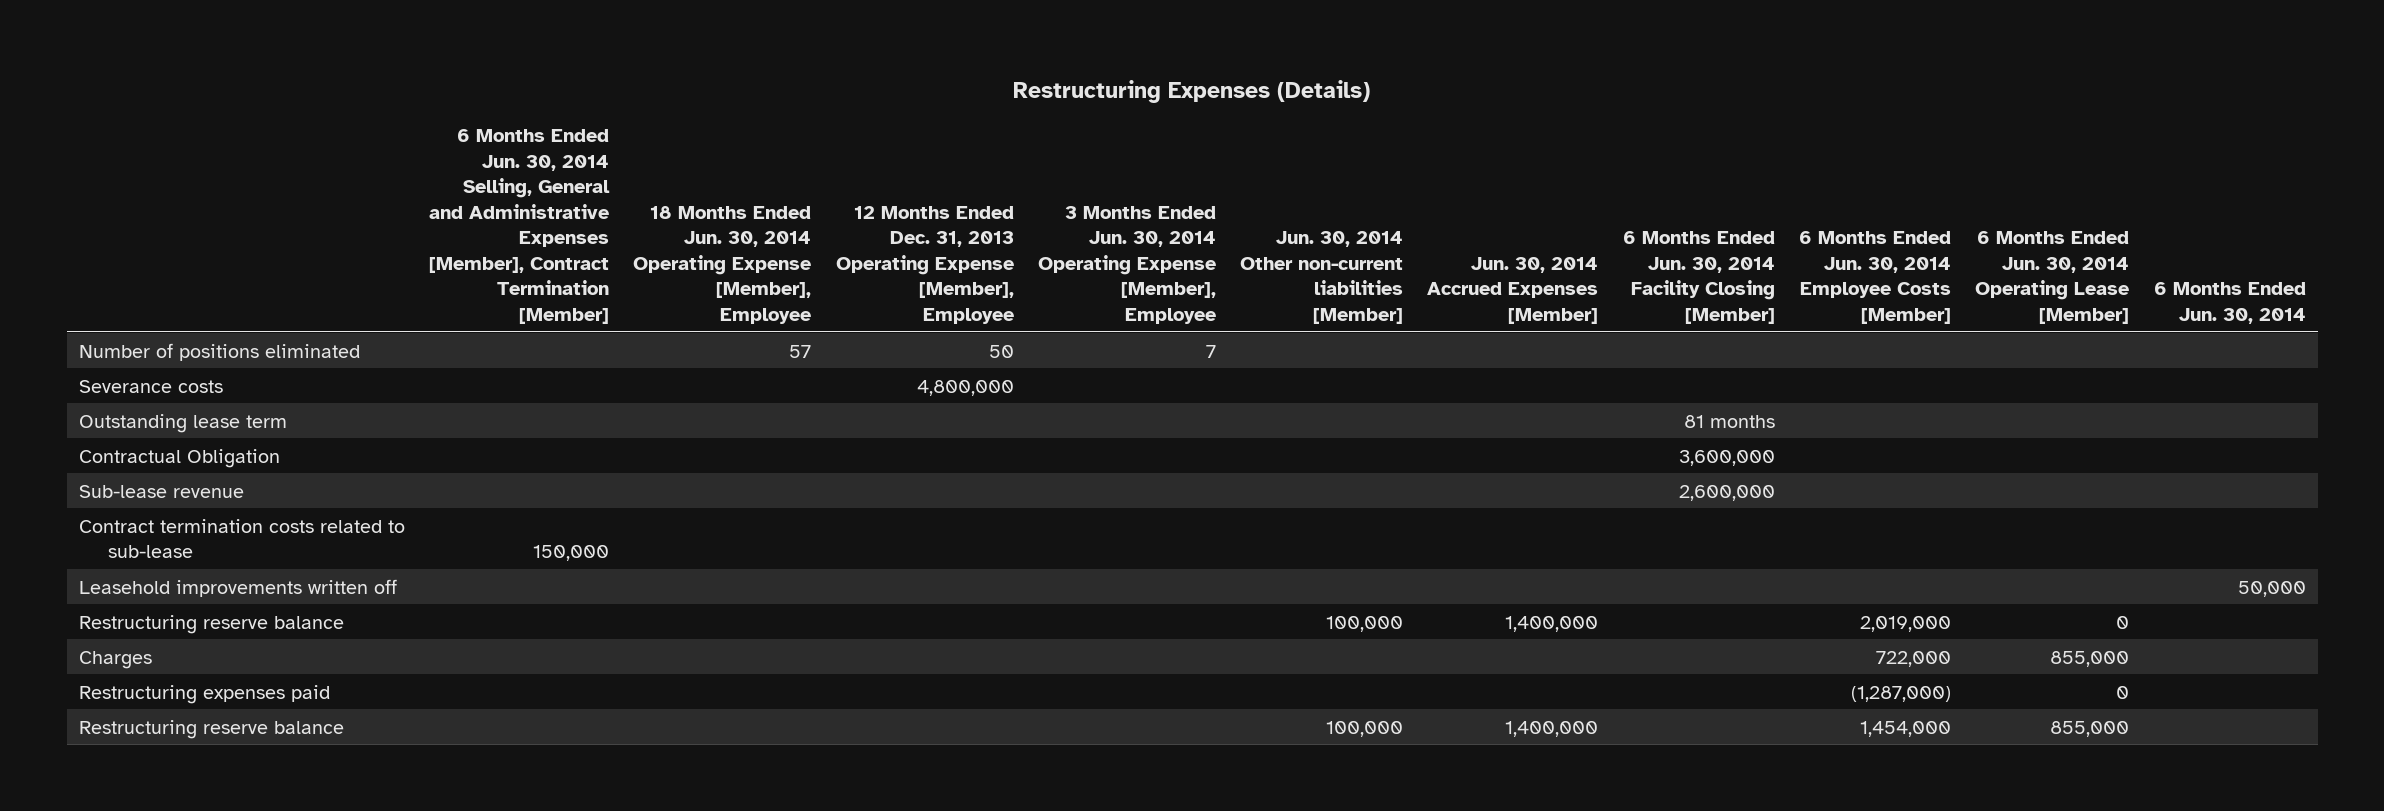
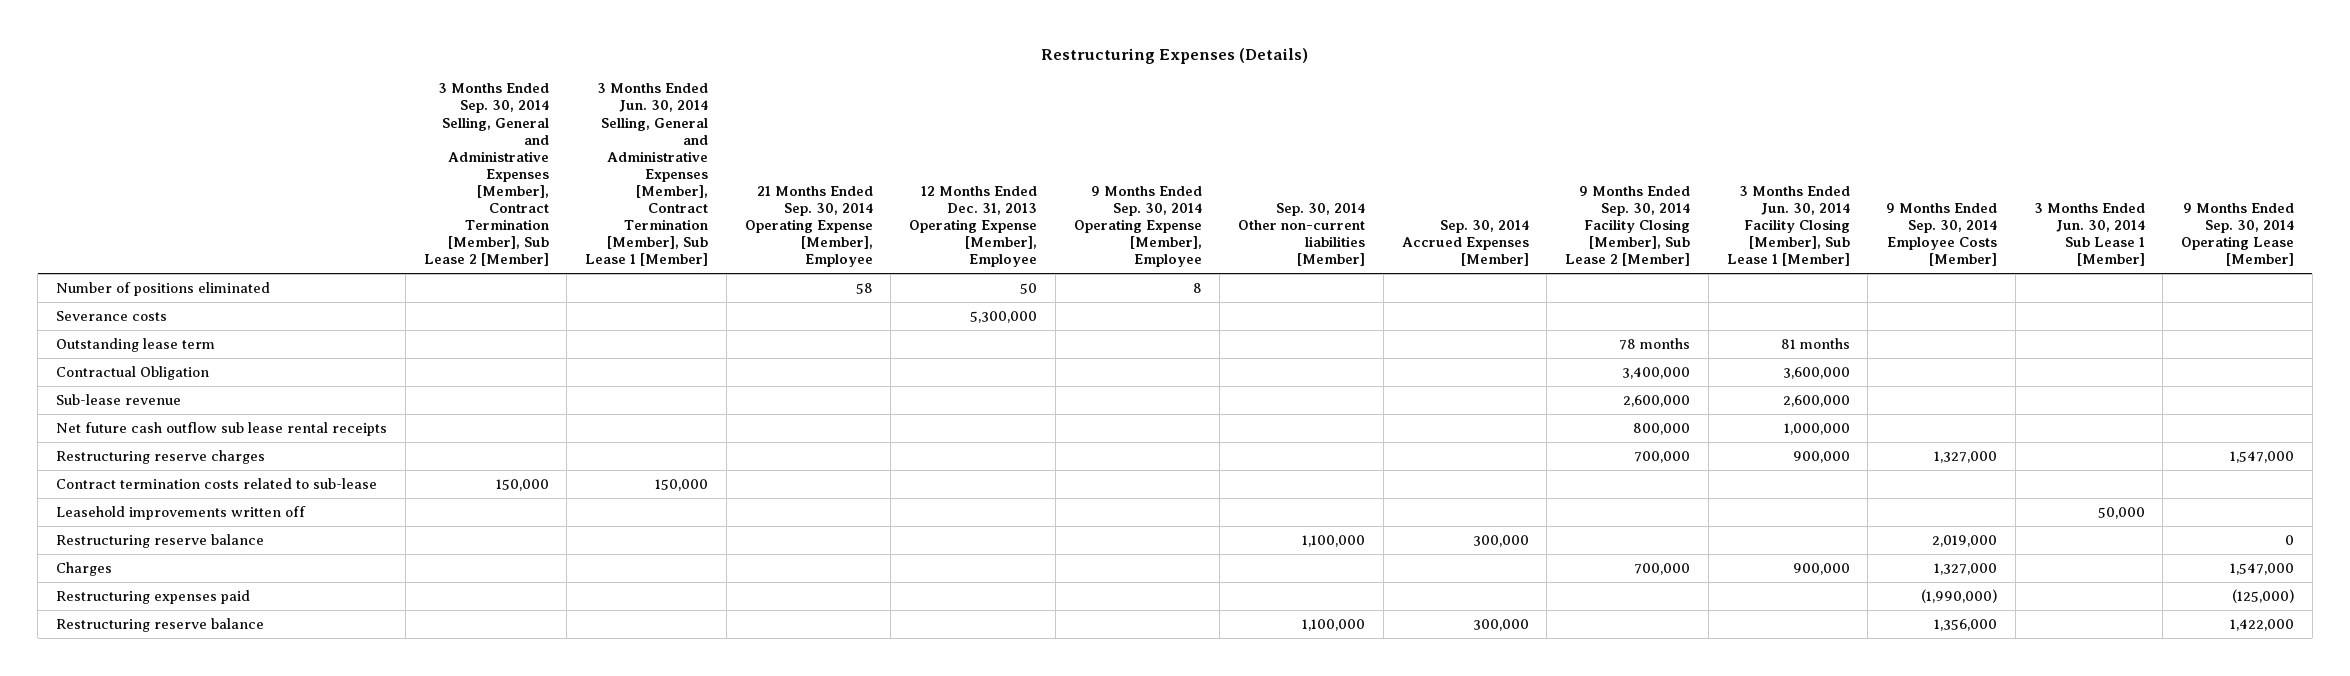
- | 6 Months Ended Jun. 30, 2014 Selling, General and Administrative Expenses [Member], Contract Termination [Member] | 18 Months Ended Jun. 30, 2014 Operating Expense [Member], Employee | 12 Months Ended Dec. 31, 2013 Operating Expense [Member], Employee | 3 Months Ended Jun. 30, 2014 Operating Expense [Member], Employee | Jun. 30, 2014 Other non-current liabilities [Member] | Jun. 30, 2014 Accrued Expenses [Member] | 6 Months Ended Jun. 30, 2014 Facility Closing [Member] | 6 Months Ended Jun. 30, 2014 Employee Costs [Member] | 6 Months Ended Jun. 30, 2014 Operating Lease [Member] | 6 Months Ended Jun. 30, 2014
+ | 3 Months Ended Sep. 30, 2014 Selling, General and Administrative Expenses [Member], Contract Termination [Member], Sub Lease 2 [Member] | 3 Months Ended Jun. 30, 2014 Selling, General and Administrative Expenses [Member], Contract Termination [Member], Sub Lease 1 [Member] | 21 Months Ended Sep. 30, 2014 Operating Expense [Member], Employee | 12 Months Ended Dec. 31, 2013 Operating Expense [Member], Employee | 9 Months Ended Sep. 30, 2014 Operating Expense [Member], Employee | Sep. 30, 2014 Other non-current liabilities [Member] | Sep. 30, 2014 Accrued Expenses [Member] | 9 Months Ended Sep. 30, 2014 Facility Closing [Member], Sub Lease 2 [Member] | 3 Months Ended Jun. 30, 2014 Facility Closing [Member], Sub Lease 1 [Member] | 9 Months Ended Sep. 30, 2014 Employee Costs [Member] | 3 Months Ended Jun. 30, 2014 Sub Lease 1 [Member] | 9 Months Ended Sep. 30, 2014 Operating Lease [Member]
- Severance costs | | | 4,800,000 | | | | | | |
+ Severance costs | | | | 5,300,000 | | | | | | | |
+ Net future cash outflow sub lease rental receipts | | | | | | | | 800,000 | 1,000,000 | | |
+ Restructuring reserve charges | | | | | | | | 700,000 | 900,000 | 1,327,000 | | 1,547,000

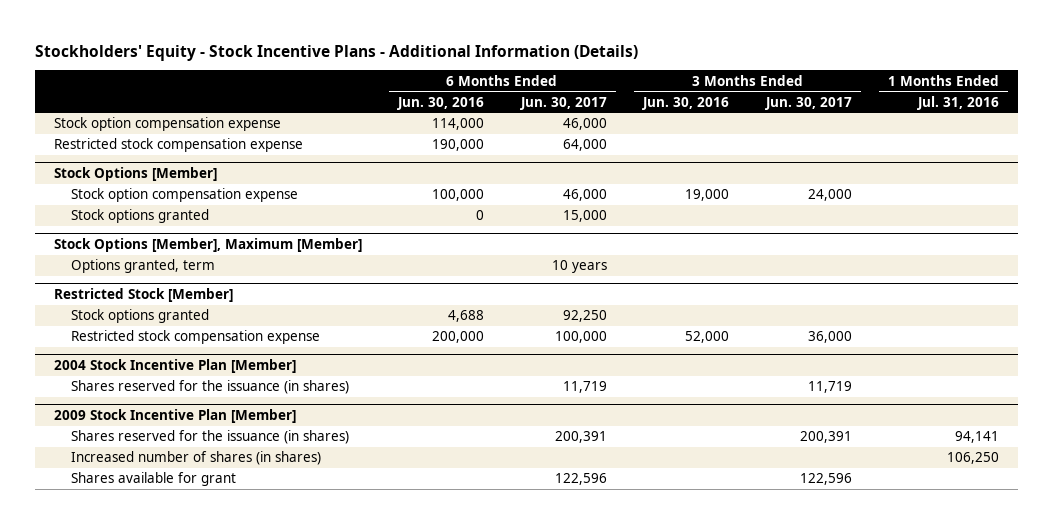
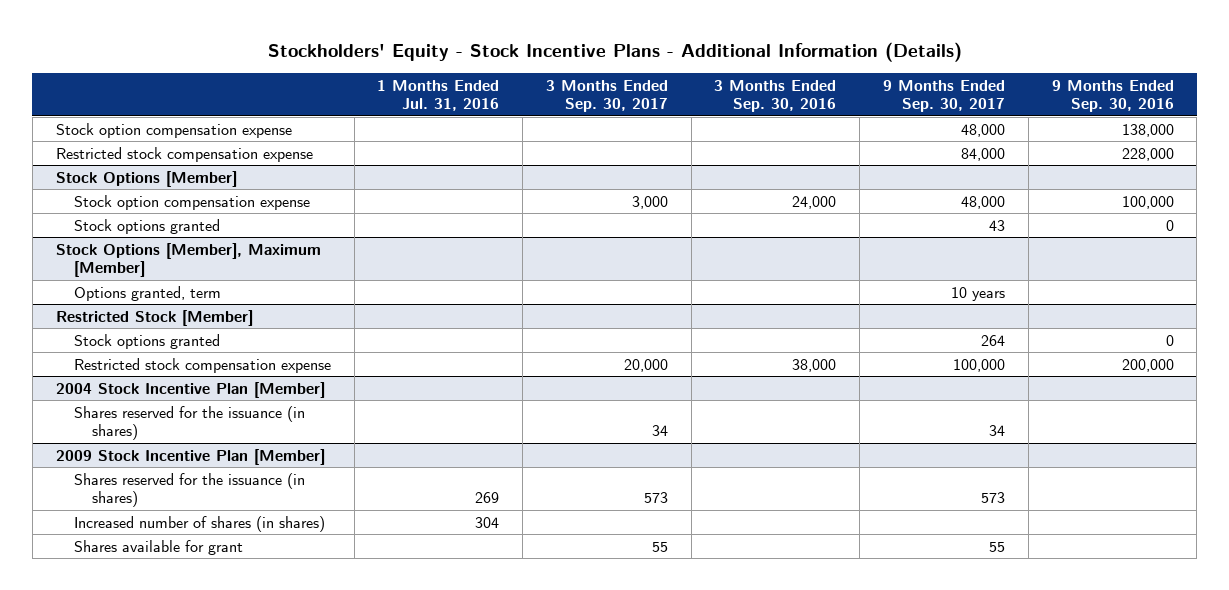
- | 6 Months Ended Jun. 30, 2016 | 6 Months Ended Jun. 30, 2017 | 3 Months Ended Jun. 30, 2016 | 3 Months Ended Jun. 30, 2017 | 1 Months Ended Jul. 31, 2016
+ | 1 Months Ended Jul. 31, 2016 | 3 Months Ended Sep. 30, 2017 | 3 Months Ended Sep. 30, 2016 | 9 Months Ended Sep. 30, 2017 | 9 Months Ended Sep. 30, 2016
@ 2009 Stock Incentive Plan [Member]
- Shares reserved for the issuance (in shares) | | 200,391 | | 200,391 | 94,141
- Increased number of shares (in shares) | | | | | 106,250
+ Shares reserved for the issuance (in shares) | 269 | 573 | | 573 |
+ Increased number of shares (in shares) | 304 | | | |

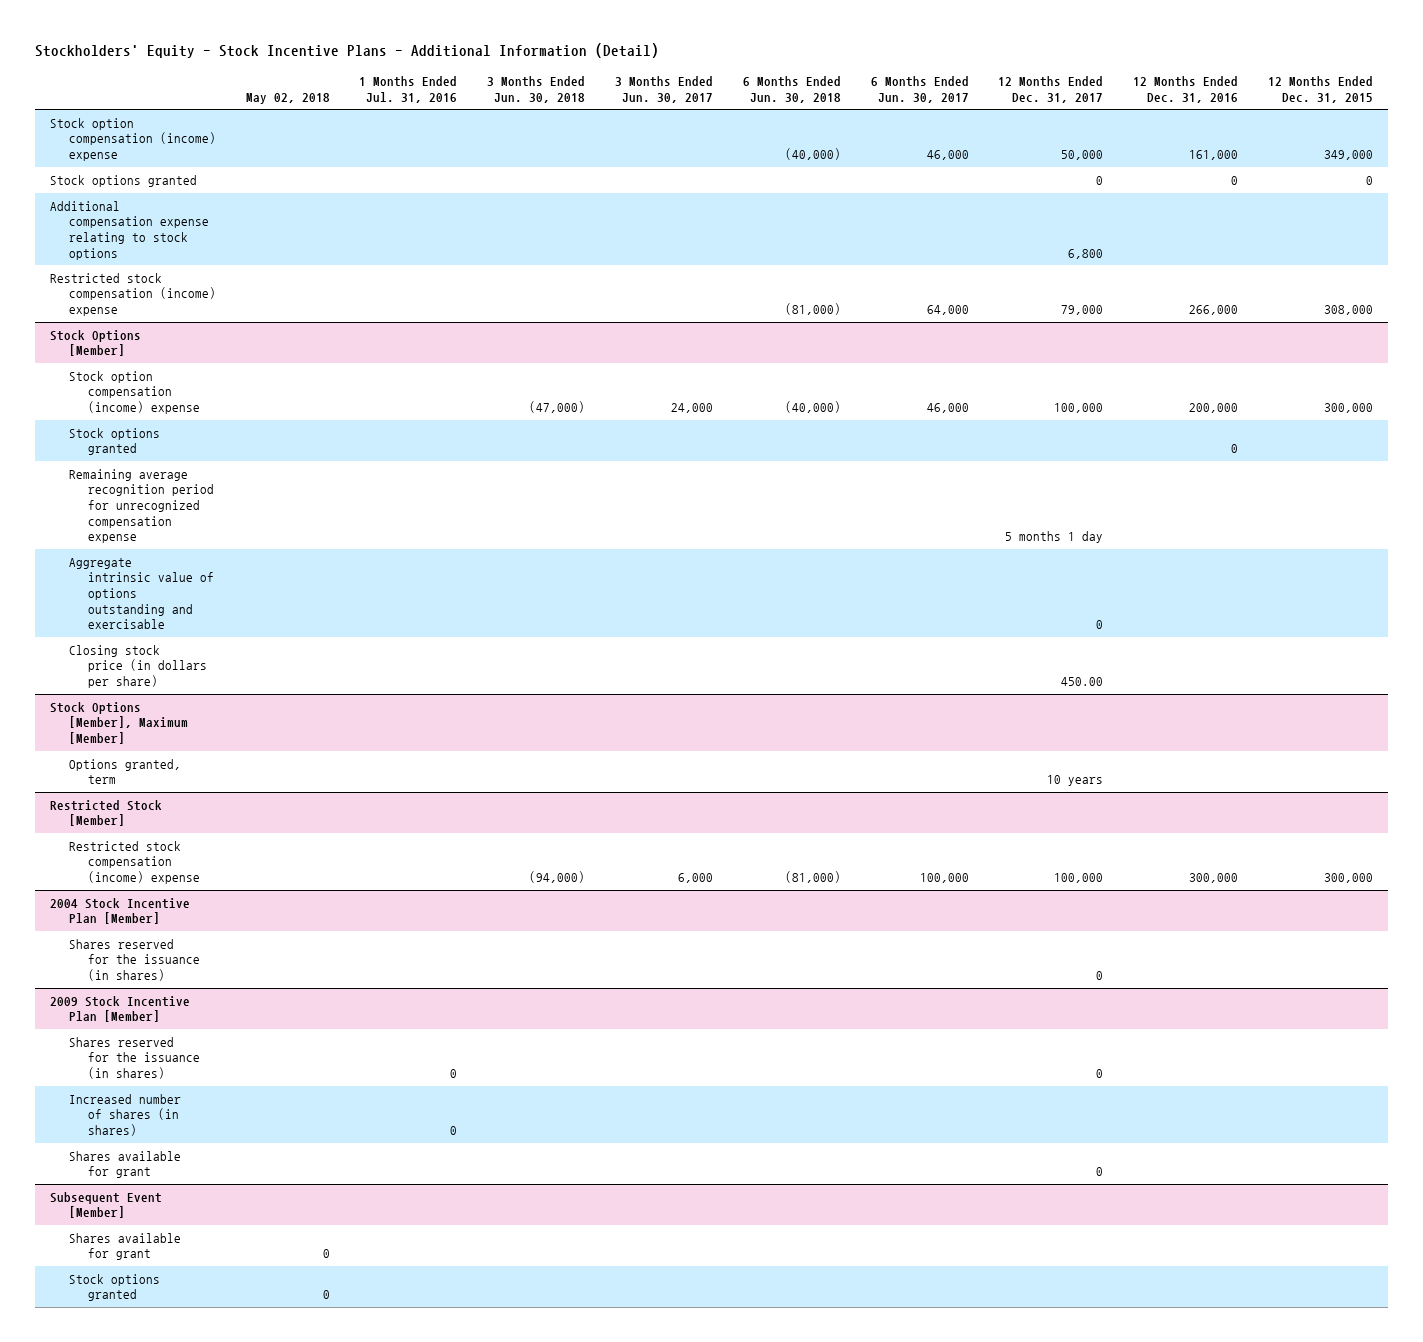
- Stockholders' Equity - Stock Incentive Plans - Additional Information (Details)
+ Stockholders' Equity - Stock Incentive Plans - Additional Information (Detail)
- | 1 Months Ended Jul. 31, 2016 | 3 Months Ended Sep. 30, 2017 | 3 Months Ended Sep. 30, 2016 | 9 Months Ended Sep. 30, 2017 | 9 Months Ended Sep. 30, 2016
+ | May 02, 2018 | 1 Months Ended Jul. 31, 2016 | 3 Months Ended Jun. 30, 2018 | 3 Months Ended Jun. 30, 2017 | 6 Months Ended Jun. 30, 2018 | 6 Months Ended Jun. 30, 2017 | 12 Months Ended Dec. 31, 2017 | 12 Months Ended Dec. 31, 2016 | 12 Months Ended Dec. 31, 2015
- Stock option compensation expense | | | | 48,000 | 138,000
- Restricted stock compensation expense | | | | 84,000 | 228,000
+ Stock option compensation (income) expense | | | | | (40,000) | 46,000 | 50,000 | 161,000 | 349,000
+ Stock options granted | | | | | | | 0 | 0 | 0
+ Additional compensation expense relating to stock options | | | | | | | 6,800 | |
+ Restricted stock compensation (income) expense | | | | | (81,000) | 64,000 | 79,000 | 266,000 | 308,000
@ Stock Options [Member]
- Stock option compensation expense | | 3,000 | 24,000 | 48,000 | 100,000
+ Stock option compensation (income) expense | | | (47,000) | 24,000 | (40,000) | 46,000 | 100,000 | 200,000 | 300,000
+ Remaining average recognition period for unrecognized compensation expense | | | | | | | 5 months 1 day | |
+ Aggregate intrinsic value of options outstanding and exercisable | | | | | | | 0 | |
+ Closing stock price (in dollars per share) | | | | | | | 450.00 | |
@ Restricted Stock [Member]
- Stock options granted | | | | 264 | 0
- Restricted stock compensation expense | | 20,000 | 38,000 | 100,000 | 200,000
+ Restricted stock compensation (income) expense | | | (94,000) | 6,000 | (81,000) | 100,000 | 100,000 | 300,000 | 300,000
@ 2009 Stock Incentive Plan [Member]
- Shares reserved for the issuance (in shares) | 269 | 573 | | 573 |
- Increased number of shares (in shares) | 304 | | | |
+ Shares reserved for the issuance (in shares) | | 0 | | | | | 0 | |
+ Increased number of shares (in shares) | | 0 | | | | | | |
+ Subsequent Event [Member]
+ Shares available for grant | 0 | | | | | | | |
+ Stock options granted | 0 | | | | | | | |

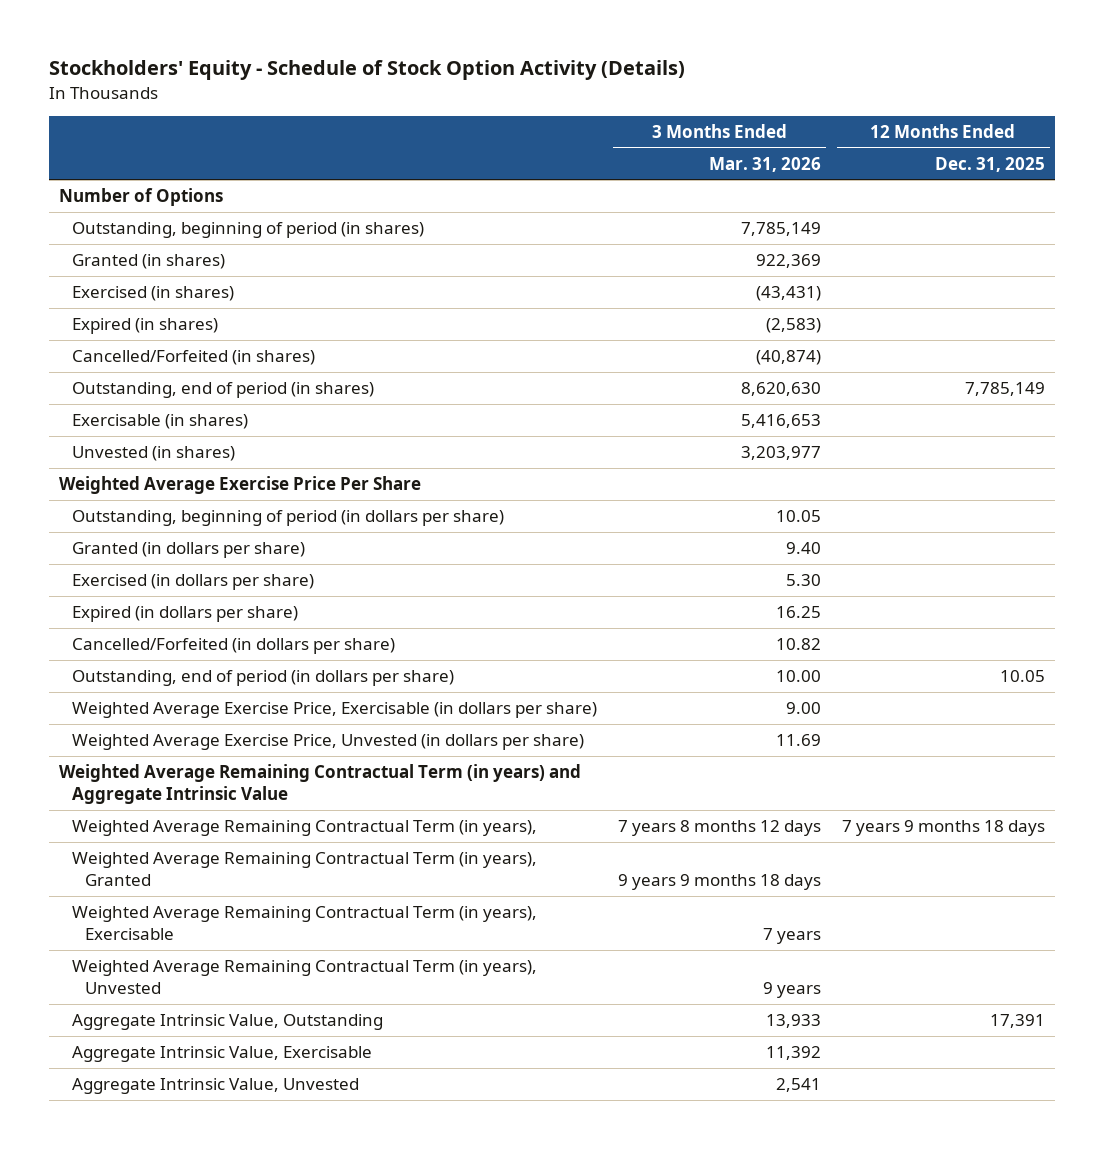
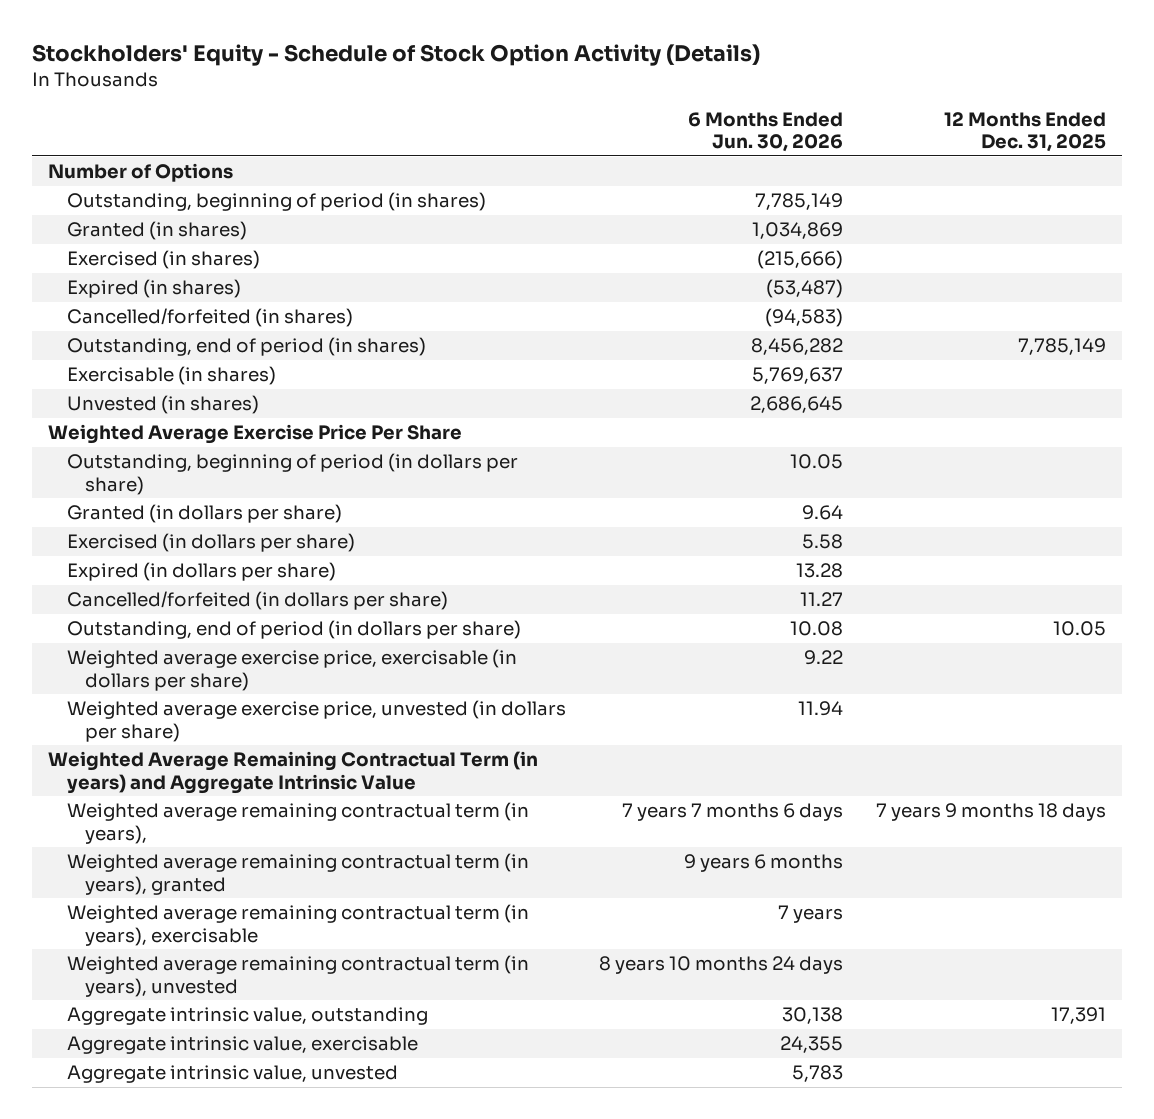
- | 3 Months Ended Mar. 31, 2026 | 12 Months Ended Dec. 31, 2025
+ | 6 Months Ended Jun. 30, 2026 | 12 Months Ended Dec. 31, 2025
- Cancelled/Forfeited (in shares) | (40,874) |
+ Cancelled/forfeited (in shares) | (94,583) |
- Cancelled/Forfeited (in dollars per share) | 10.82 |
+ Cancelled/forfeited (in dollars per share) | 11.27 |
- Weighted Average Exercise Price, Exercisable (in dollars per share) | 9.00 |
- Weighted Average Exercise Price, Unvested (in dollars per share) | 11.69 |
+ Weighted average exercise price, exercisable (in dollars per share) | 9.22 |
+ Weighted average exercise price, unvested (in dollars per share) | 11.94 |
- Weighted Average Remaining Contractual Term (in years), | 7 years 8 months 12 days | 7 years 9 months 18 days
- Weighted Average Remaining Contractual Term (in years), Granted | 9 years 9 months 18 days |
- Weighted Average Remaining Contractual Term (in years), Exercisable | 7 years |
- Weighted Average Remaining Contractual Term (in years), Unvested | 9 years |
- Aggregate Intrinsic Value, Outstanding | 13,933 | 17,391
- Aggregate Intrinsic Value, Exercisable | 11,392 |
- Aggregate Intrinsic Value, Unvested | 2,541 |
+ Weighted average remaining contractual term (in years), | 7 years 7 months 6 days | 7 years 9 months 18 days
+ Weighted average remaining contractual term (in years), granted | 9 years 6 months |
+ Weighted average remaining contractual term (in years), exercisable | 7 years |
+ Weighted average remaining contractual term (in years), unvested | 8 years 10 months 24 days |
+ Aggregate intrinsic value, outstanding | 30,138 | 17,391
+ Aggregate intrinsic value, exercisable | 24,355 |
+ Aggregate intrinsic value, unvested | 5,783 |

